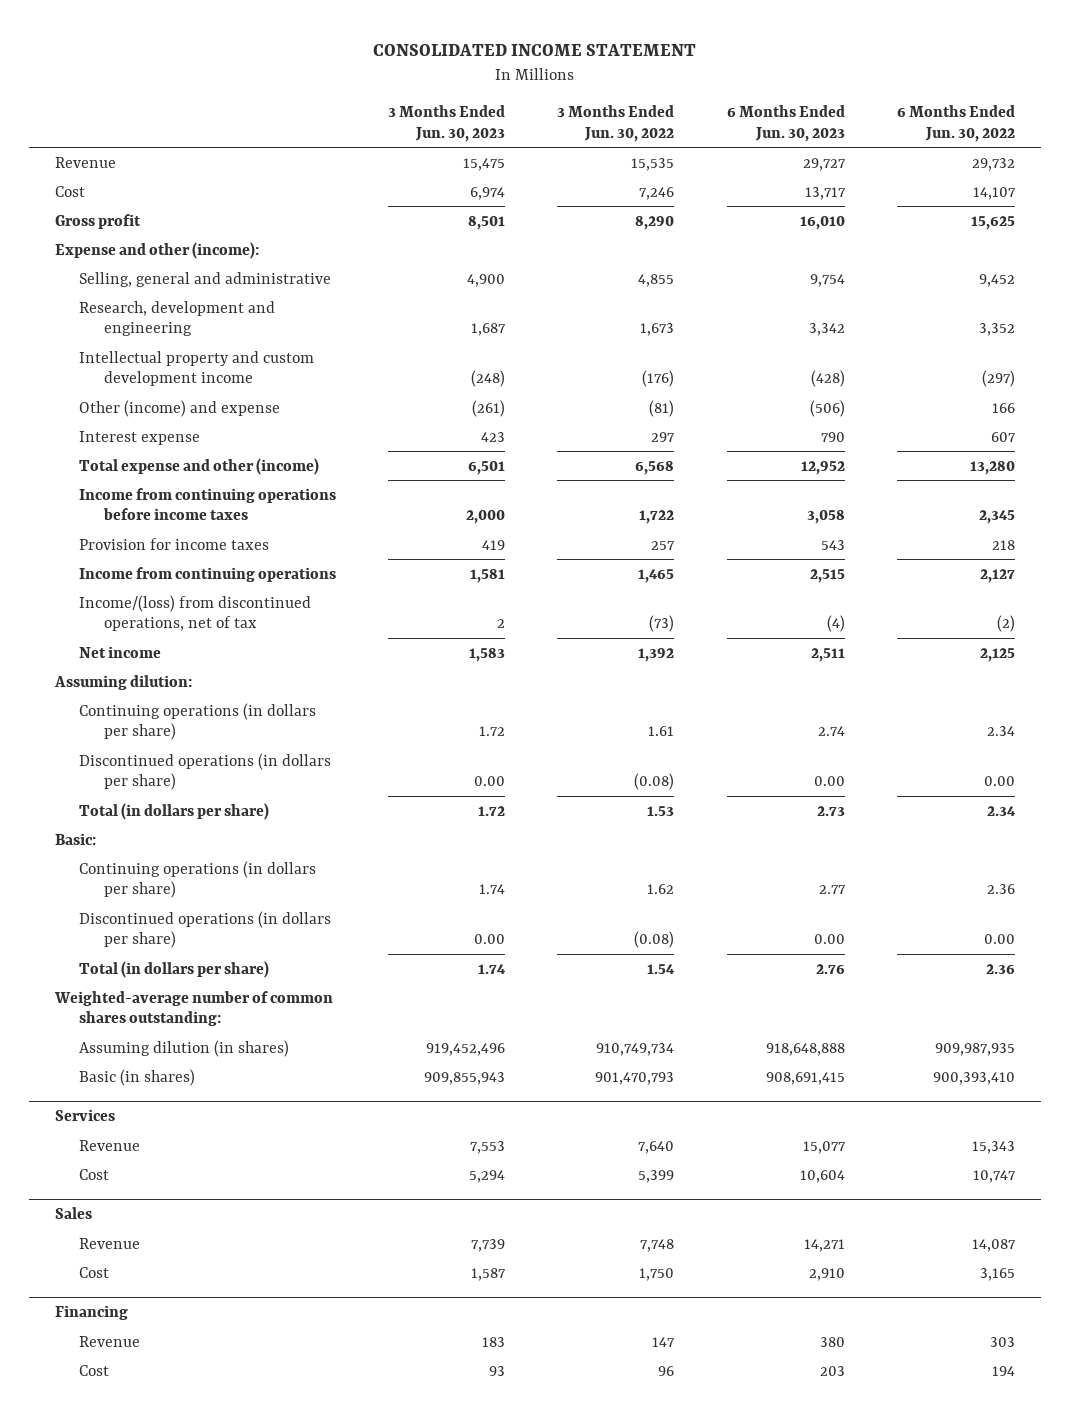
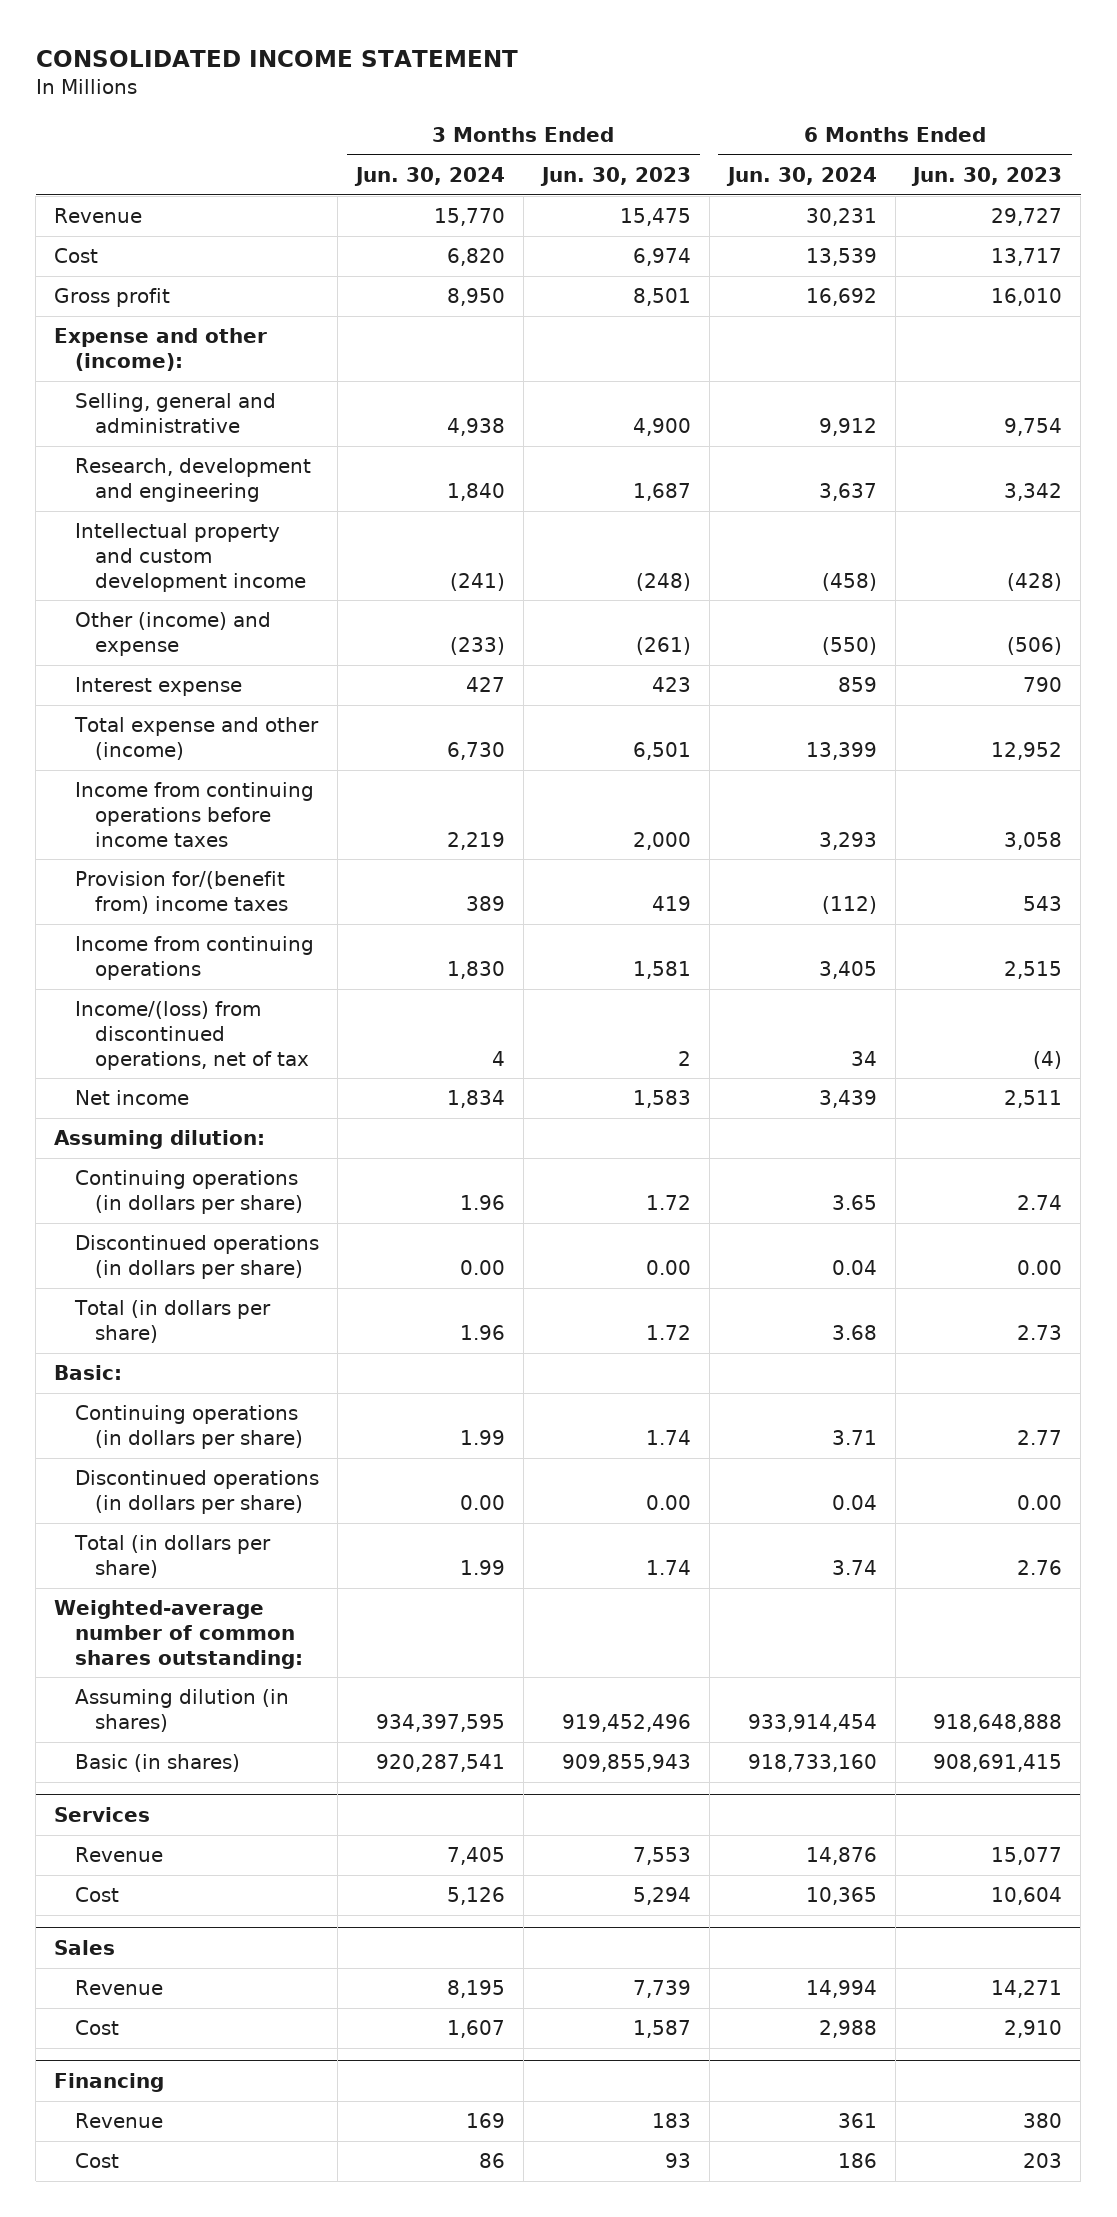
- | 3 Months Ended Jun. 30, 2023 | 3 Months Ended Jun. 30, 2022 | 6 Months Ended Jun. 30, 2023 | 6 Months Ended Jun. 30, 2022
+ | 3 Months Ended Jun. 30, 2024 | 3 Months Ended Jun. 30, 2023 | 6 Months Ended Jun. 30, 2024 | 6 Months Ended Jun. 30, 2023
- Provision for income taxes | 419 | 257 | 543 | 218
+ Provision for/(benefit from) income taxes | 389 | 419 | (112) | 543

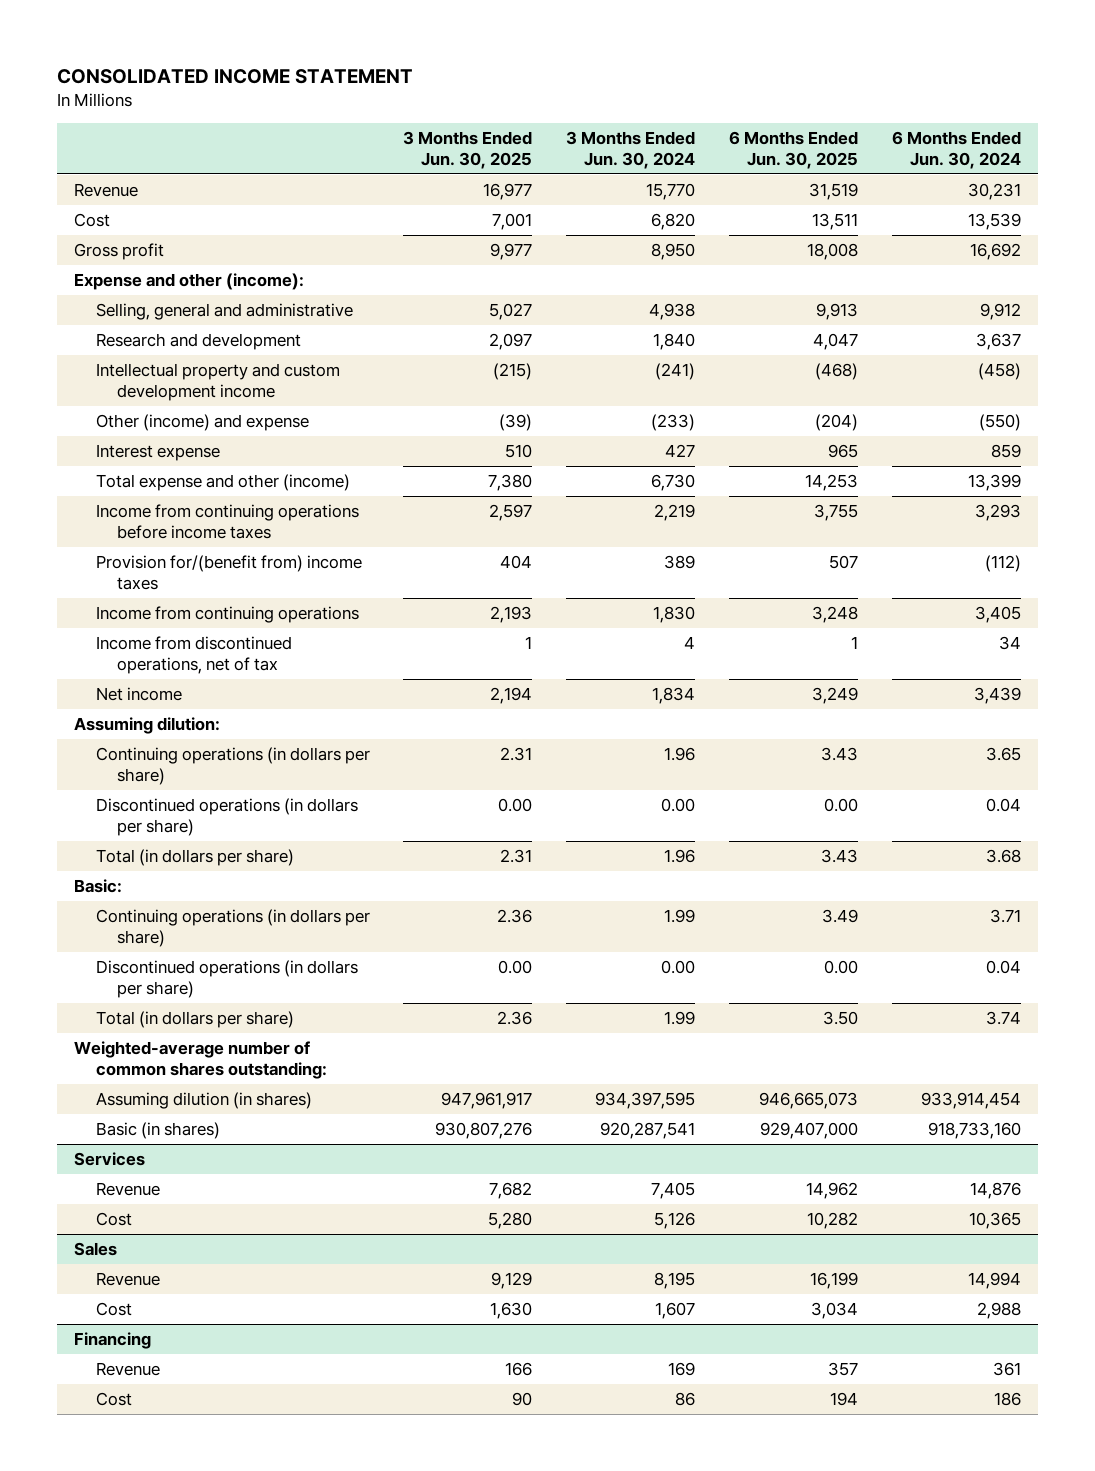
- | 3 Months Ended Jun. 30, 2024 | 3 Months Ended Jun. 30, 2023 | 6 Months Ended Jun. 30, 2024 | 6 Months Ended Jun. 30, 2023
+ | 3 Months Ended Jun. 30, 2025 | 3 Months Ended Jun. 30, 2024 | 6 Months Ended Jun. 30, 2025 | 6 Months Ended Jun. 30, 2024
- Research, development and engineering | 1,840 | 1,687 | 3,637 | 3,342
+ Research and development | 2,097 | 1,840 | 4,047 | 3,637
- Income/(loss) from discontinued operations, net of tax | 4 | 2 | 34 | (4)
+ Income from discontinued operations, net of tax | 1 | 4 | 1 | 34

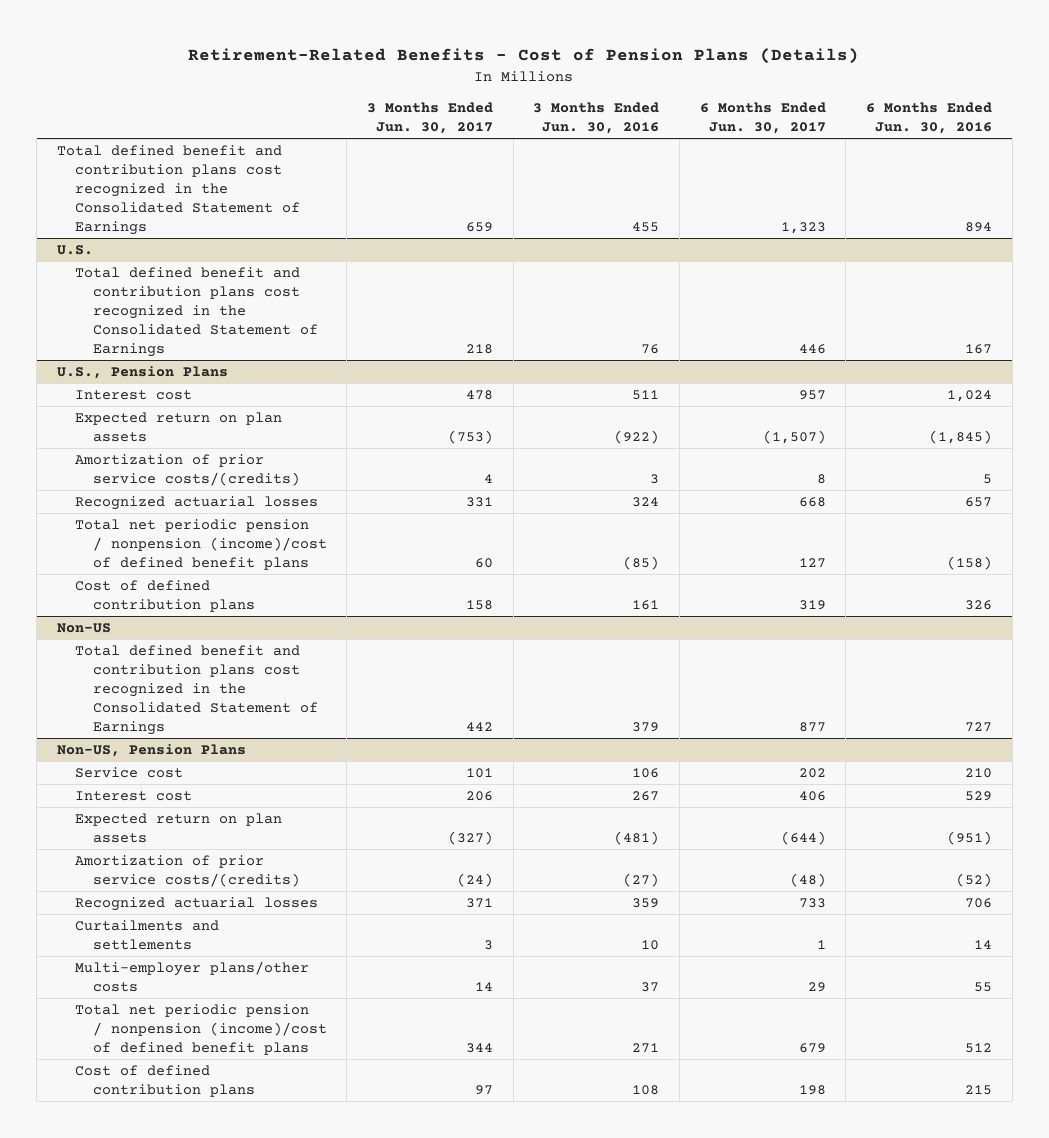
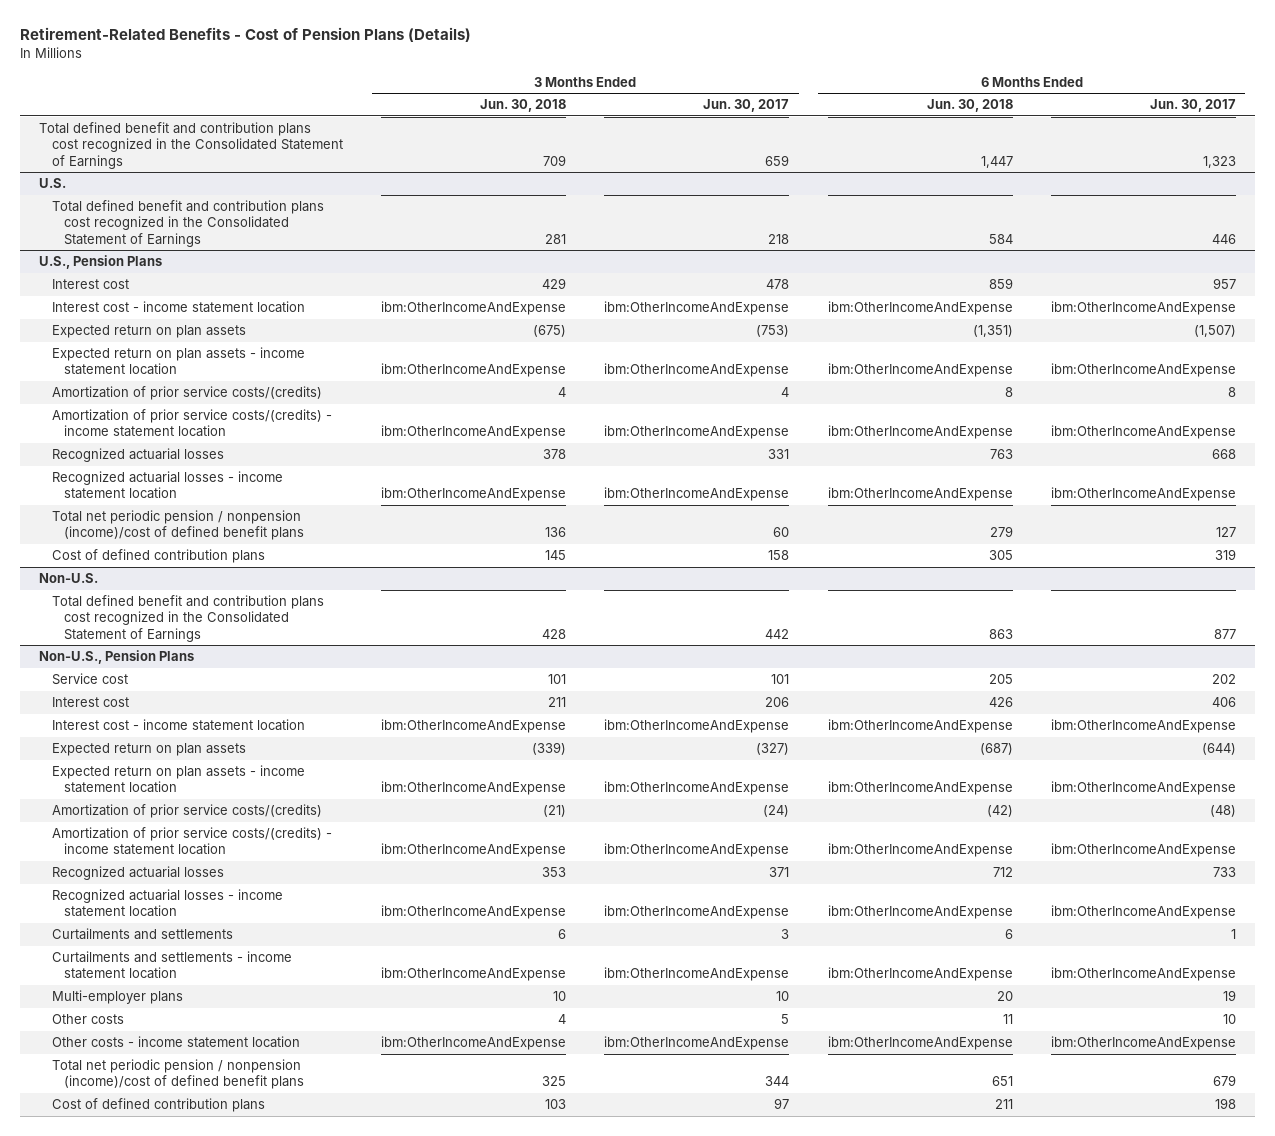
- | 3 Months Ended Jun. 30, 2017 | 3 Months Ended Jun. 30, 2016 | 6 Months Ended Jun. 30, 2017 | 6 Months Ended Jun. 30, 2016
+ | 3 Months Ended Jun. 30, 2018 | 3 Months Ended Jun. 30, 2017 | 6 Months Ended Jun. 30, 2018 | 6 Months Ended Jun. 30, 2017
@ U.S., Pension Plans
+ Interest cost - income statement location | ibm:OtherIncomeAndExpense | ibm:OtherIncomeAndExpense | ibm:OtherIncomeAndExpense | ibm:OtherIncomeAndExpense
+ Expected return on plan assets - income statement location | ibm:OtherIncomeAndExpense | ibm:OtherIncomeAndExpense | ibm:OtherIncomeAndExpense | ibm:OtherIncomeAndExpense
+ Amortization of prior service costs/(credits) - income statement location | ibm:OtherIncomeAndExpense | ibm:OtherIncomeAndExpense | ibm:OtherIncomeAndExpense | ibm:OtherIncomeAndExpense
+ Recognized actuarial losses - income statement location | ibm:OtherIncomeAndExpense | ibm:OtherIncomeAndExpense | ibm:OtherIncomeAndExpense | ibm:OtherIncomeAndExpense
- Non-US
+ Non-U.S.
- Non-US, Pension Plans
+ Non-U.S., Pension Plans
+ Interest cost - income statement location | ibm:OtherIncomeAndExpense | ibm:OtherIncomeAndExpense | ibm:OtherIncomeAndExpense | ibm:OtherIncomeAndExpense
+ Expected return on plan assets - income statement location | ibm:OtherIncomeAndExpense | ibm:OtherIncomeAndExpense | ibm:OtherIncomeAndExpense | ibm:OtherIncomeAndExpense
+ Amortization of prior service costs/(credits) - income statement location | ibm:OtherIncomeAndExpense | ibm:OtherIncomeAndExpense | ibm:OtherIncomeAndExpense | ibm:OtherIncomeAndExpense
+ Recognized actuarial losses - income statement location | ibm:OtherIncomeAndExpense | ibm:OtherIncomeAndExpense | ibm:OtherIncomeAndExpense | ibm:OtherIncomeAndExpense
- Multi-employer plans/other costs | 14 | 37 | 29 | 55
+ Curtailments and settlements - income statement location | ibm:OtherIncomeAndExpense | ibm:OtherIncomeAndExpense | ibm:OtherIncomeAndExpense | ibm:OtherIncomeAndExpense
+ Multi-employer plans | 10 | 10 | 20 | 19
+ Other costs | 4 | 5 | 11 | 10
+ Other costs - income statement location | ibm:OtherIncomeAndExpense | ibm:OtherIncomeAndExpense | ibm:OtherIncomeAndExpense | ibm:OtherIncomeAndExpense

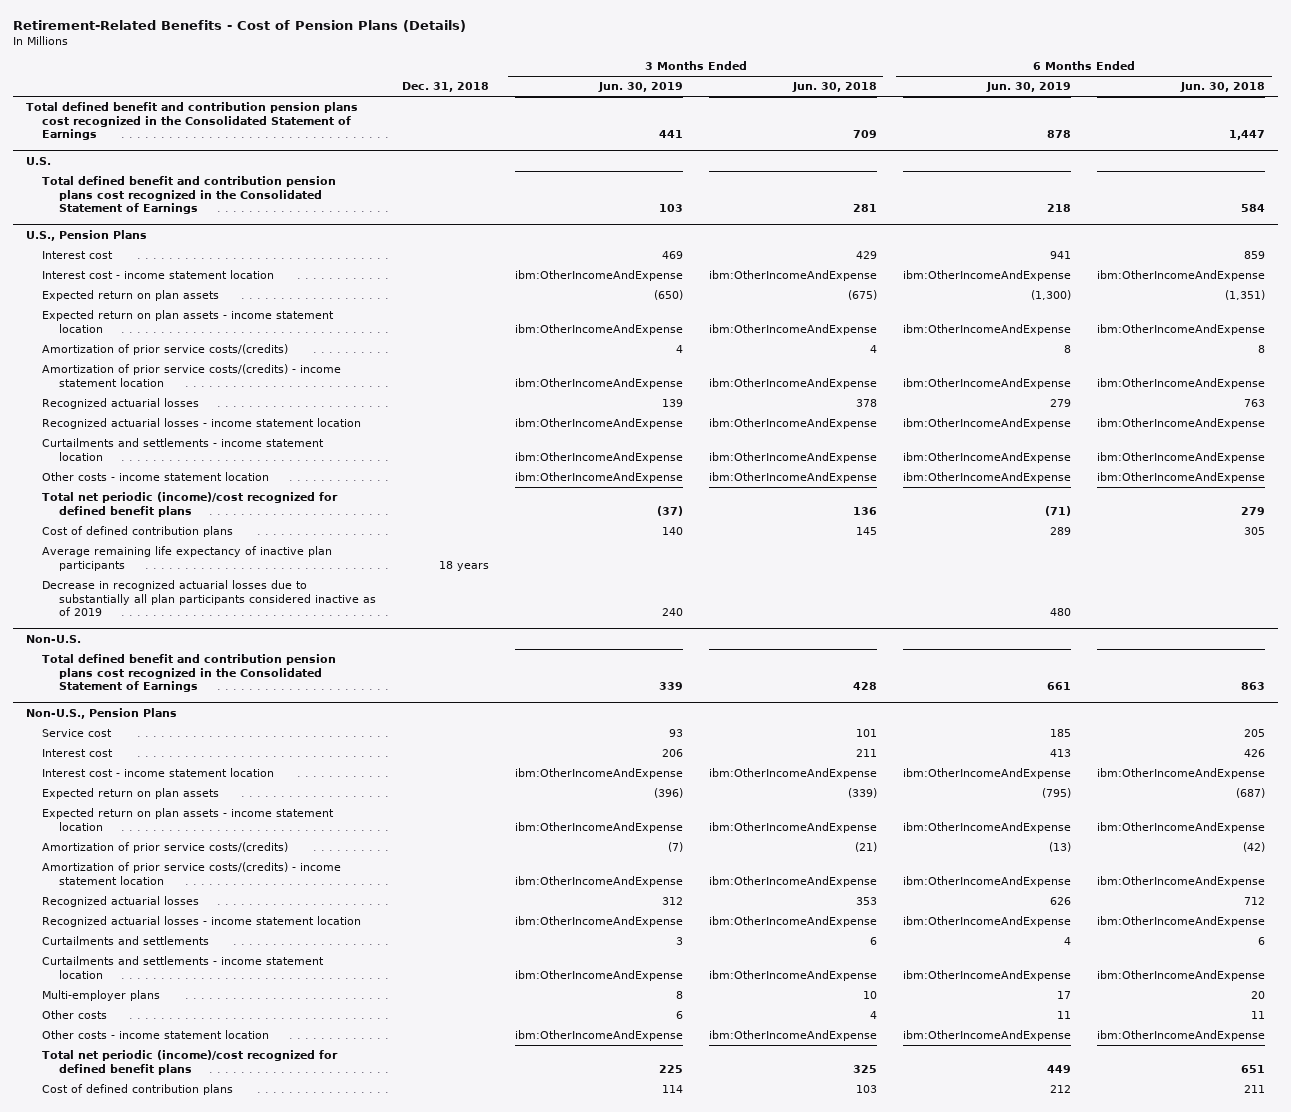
- | 3 Months Ended Jun. 30, 2018 | 3 Months Ended Jun. 30, 2017 | 6 Months Ended Jun. 30, 2018 | 6 Months Ended Jun. 30, 2017
+ | Dec. 31, 2018 | 3 Months Ended Jun. 30, 2019 | 3 Months Ended Jun. 30, 2018 | 6 Months Ended Jun. 30, 2019 | 6 Months Ended Jun. 30, 2018
- Total defined benefit and contribution plans cost recognized in the Consolidated Statement of Earnings | 709 | 659 | 1,447 | 1,323
+ Total defined benefit and contribution pension plans cost recognized in the Consolidated Statement of Earnings | | 441 | 709 | 878 | 1,447
@ U.S.
- Total defined benefit and contribution plans cost recognized in the Consolidated Statement of Earnings | 281 | 218 | 584 | 446
+ Total defined benefit and contribution pension plans cost recognized in the Consolidated Statement of Earnings | | 103 | 281 | 218 | 584
@ U.S., Pension Plans
- Total net periodic pension / nonpension (income)/cost of defined benefit plans | 136 | 60 | 279 | 127
+ Curtailments and settlements - income statement location | | ibm:OtherIncomeAndExpense | ibm:OtherIncomeAndExpense | ibm:OtherIncomeAndExpense | ibm:OtherIncomeAndExpense
+ Other costs - income statement location | | ibm:OtherIncomeAndExpense | ibm:OtherIncomeAndExpense | ibm:OtherIncomeAndExpense | ibm:OtherIncomeAndExpense
+ Total net periodic (income)/cost recognized for defined benefit plans | | (37) | 136 | (71) | 279
+ Average remaining life expectancy of inactive plan participants | 18 years | | | |
+ Decrease in recognized actuarial losses due to substantially all plan participants considered inactive as of 2019 | | 240 | | 480 |
@ Non-U.S.
- Total defined benefit and contribution plans cost recognized in the Consolidated Statement of Earnings | 428 | 442 | 863 | 877
+ Total defined benefit and contribution pension plans cost recognized in the Consolidated Statement of Earnings | | 339 | 428 | 661 | 863
@ Non-U.S., Pension Plans
- Total net periodic pension / nonpension (income)/cost of defined benefit plans | 325 | 344 | 651 | 679
+ Total net periodic (income)/cost recognized for defined benefit plans | | 225 | 325 | 449 | 651

